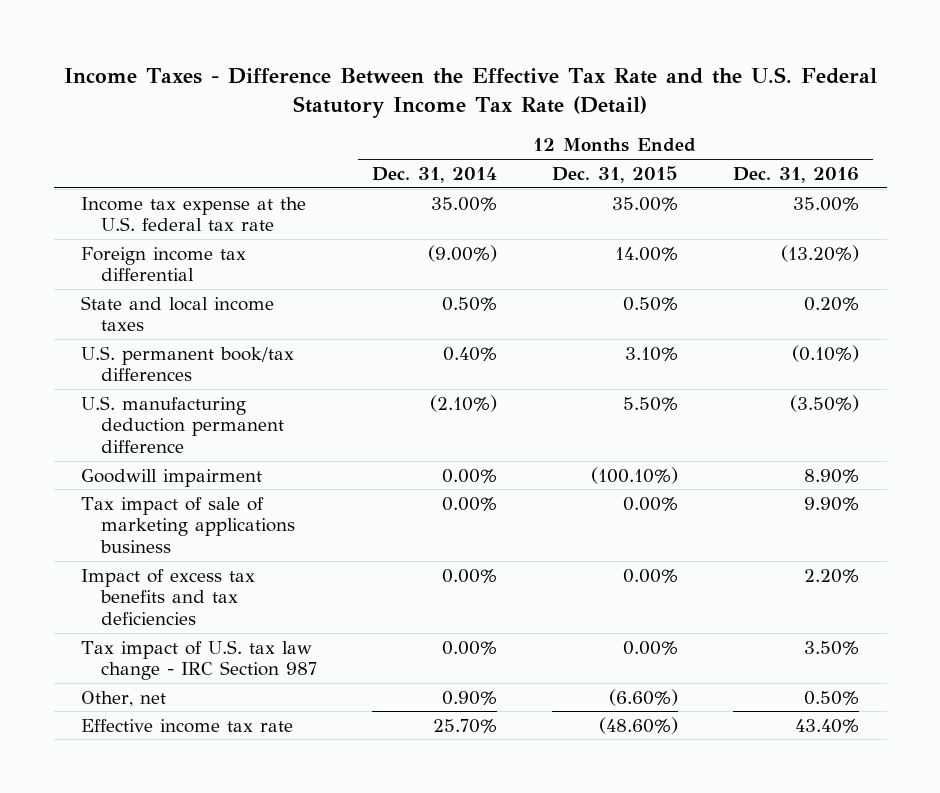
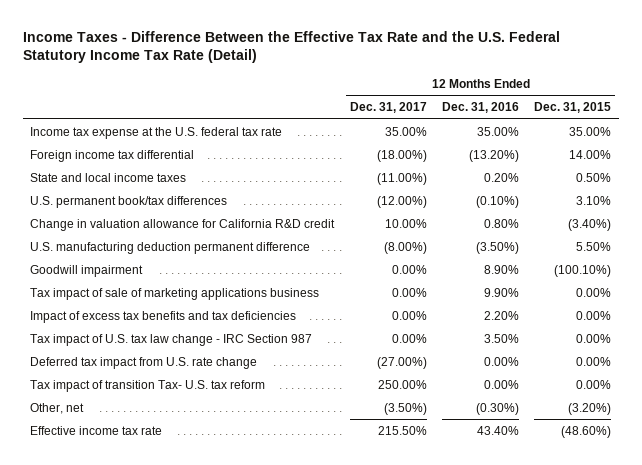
- | 12 Months Ended Dec. 31, 2014 | 12 Months Ended Dec. 31, 2015 | 12 Months Ended Dec. 31, 2016
+ | 12 Months Ended Dec. 31, 2017 | 12 Months Ended Dec. 31, 2016 | 12 Months Ended Dec. 31, 2015
+ Change in valuation allowance for California R&D credit | 10.00% | 0.80% | (3.40%)
- Other, net | 0.90% | (6.60%) | 0.50%
+ Deferred tax impact from U.S. rate change | (27.00%) | 0.00% | 0.00%
+ Tax impact of transition Tax- U.S. tax reform | 250.00% | 0.00% | 0.00%
+ Other, net | (3.50%) | (0.30%) | (3.20%)

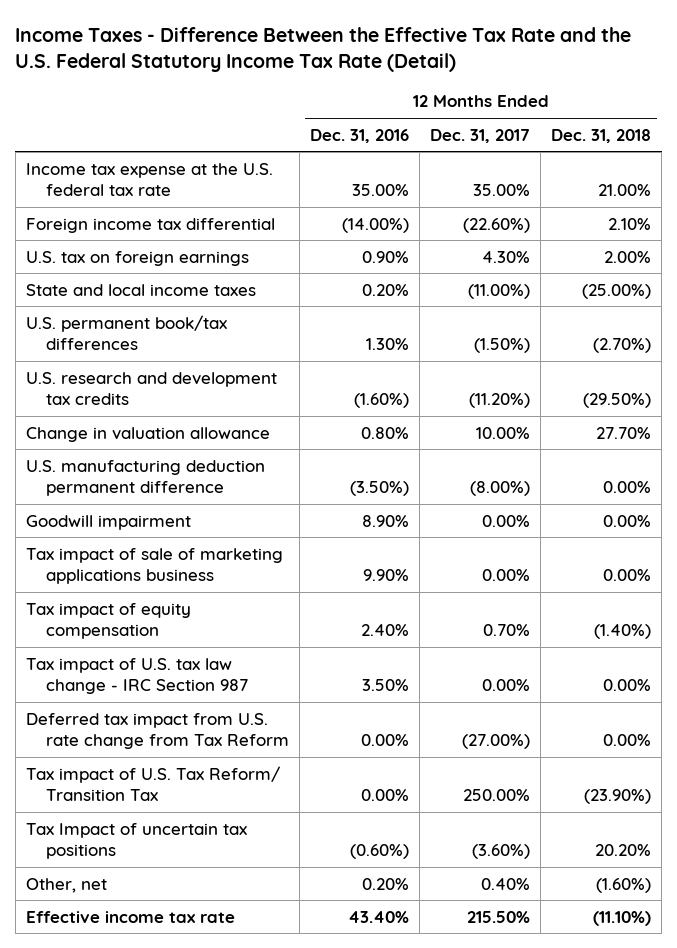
- | 12 Months Ended Dec. 31, 2017 | 12 Months Ended Dec. 31, 2016 | 12 Months Ended Dec. 31, 2015
+ | 12 Months Ended Dec. 31, 2016 | 12 Months Ended Dec. 31, 2017 | 12 Months Ended Dec. 31, 2018
- Foreign income tax differential | (18.00%) | (13.20%) | 14.00%
+ Foreign income tax differential | (14.00%) | (22.60%) | 2.10%
+ U.S. tax on foreign earnings | 0.90% | 4.30% | 2.00%
- U.S. permanent book/tax differences | (12.00%) | (0.10%) | 3.10%
- Change in valuation allowance for California R&D credit | 10.00% | 0.80% | (3.40%)
+ U.S. permanent book/tax differences | 1.30% | (1.50%) | (2.70%)
+ U.S. research and development tax credits | (1.60%) | (11.20%) | (29.50%)
+ Change in valuation allowance | 0.80% | 10.00% | 27.70%
- Impact of excess tax benefits and tax deficiencies | 0.00% | 2.20% | 0.00%
+ Tax impact of equity compensation | 2.40% | 0.70% | (1.40%)
- Deferred tax impact from U.S. rate change | (27.00%) | 0.00% | 0.00%
- Tax impact of transition Tax- U.S. tax reform | 250.00% | 0.00% | 0.00%
- Other, net | (3.50%) | (0.30%) | (3.20%)
+ Deferred tax impact from U.S. rate change from Tax Reform | 0.00% | (27.00%) | 0.00%
+ Tax impact of U.S. Tax Reform/ Transition Tax | 0.00% | 250.00% | (23.90%)
+ Tax Impact of uncertain tax positions | (0.60%) | (3.60%) | 20.20%
+ Other, net | 0.20% | 0.40% | (1.60%)

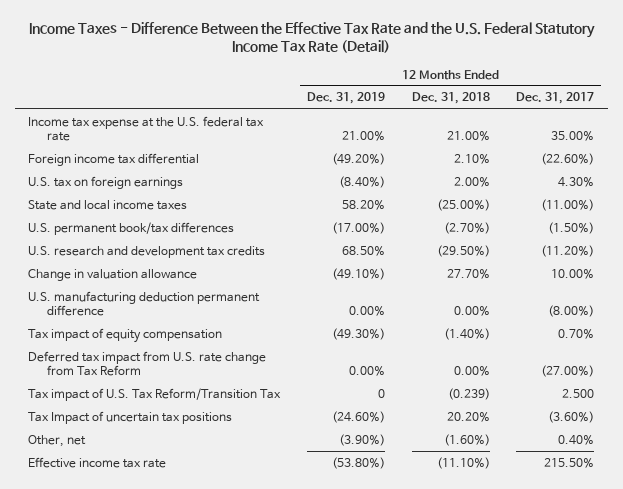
- | 12 Months Ended Dec. 31, 2016 | 12 Months Ended Dec. 31, 2017 | 12 Months Ended Dec. 31, 2018
+ | 12 Months Ended Dec. 31, 2019 | 12 Months Ended Dec. 31, 2018 | 12 Months Ended Dec. 31, 2017
- Goodwill impairment | 8.90% | 0.00% | 0.00%
- Tax impact of sale of marketing applications business | 9.90% | 0.00% | 0.00%
- Tax impact of U.S. tax law change - IRC Section 987 | 3.50% | 0.00% | 0.00%
- Tax impact of U.S. Tax Reform/ Transition Tax | 0.00% | 250.00% | (23.90%)
+ Tax impact of U.S. Tax Reform/Transition Tax | 0 | (0.239) | 2.500

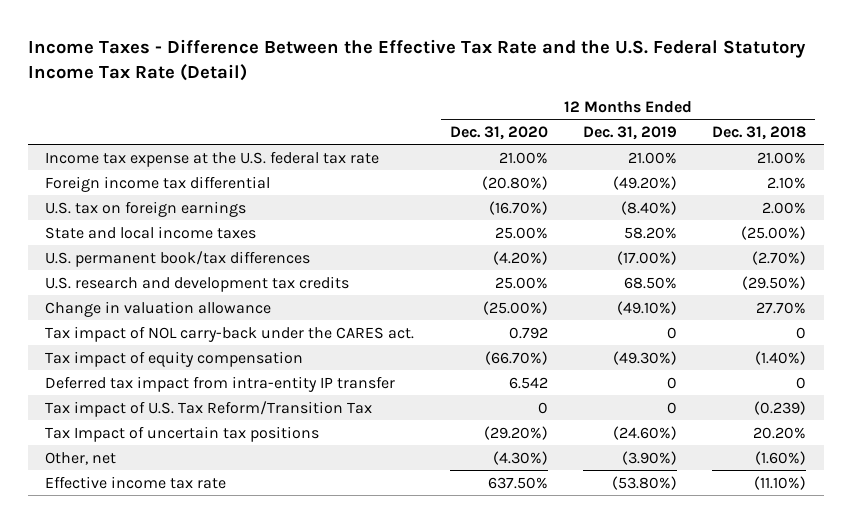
- | 12 Months Ended Dec. 31, 2019 | 12 Months Ended Dec. 31, 2018 | 12 Months Ended Dec. 31, 2017
+ | 12 Months Ended Dec. 31, 2020 | 12 Months Ended Dec. 31, 2019 | 12 Months Ended Dec. 31, 2018
- U.S. manufacturing deduction permanent difference | 0.00% | 0.00% | (8.00%)
+ Tax impact of NOL carry-back under the CARES act. | 0.792 | 0 | 0
- Deferred tax impact from U.S. rate change from Tax Reform | 0.00% | 0.00% | (27.00%)
+ Deferred tax impact from intra-entity IP transfer | 6.542 | 0 | 0

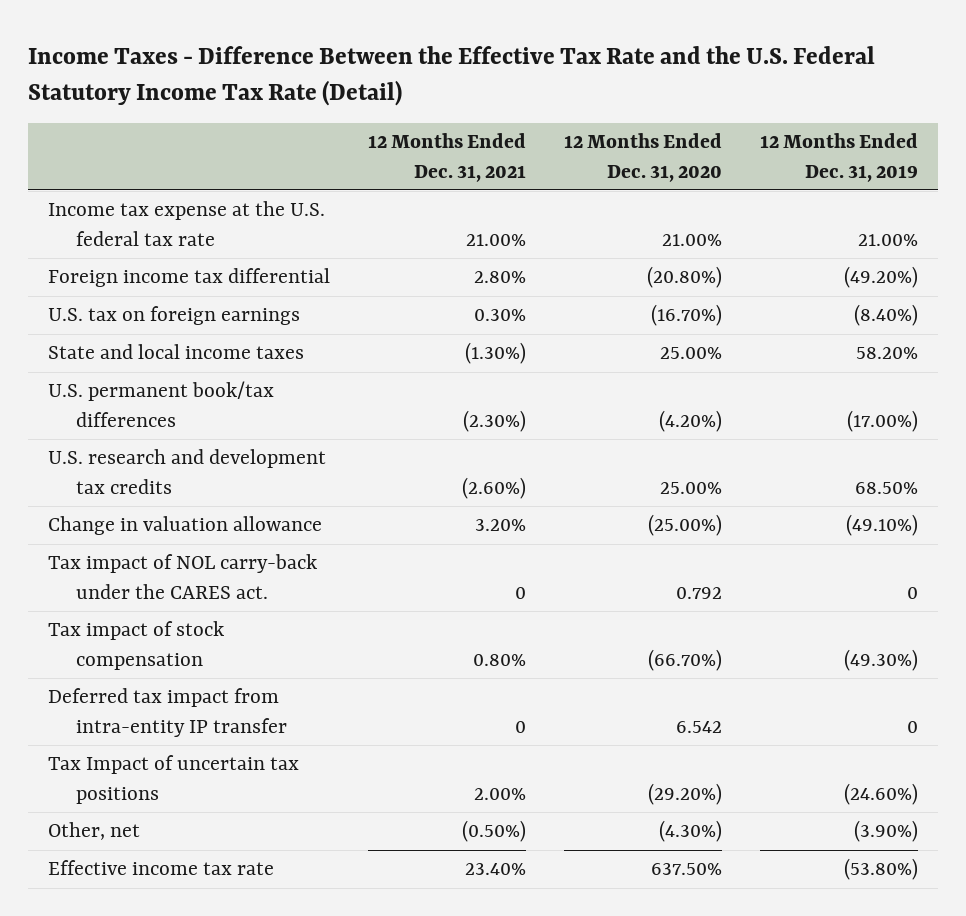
- | 12 Months Ended Dec. 31, 2020 | 12 Months Ended Dec. 31, 2019 | 12 Months Ended Dec. 31, 2018
+ | 12 Months Ended Dec. 31, 2021 | 12 Months Ended Dec. 31, 2020 | 12 Months Ended Dec. 31, 2019
- Tax impact of equity compensation | (66.70%) | (49.30%) | (1.40%)
+ Tax impact of stock compensation | 0.80% | (66.70%) | (49.30%)
- Tax impact of U.S. Tax Reform/Transition Tax | 0 | 0 | (0.239)

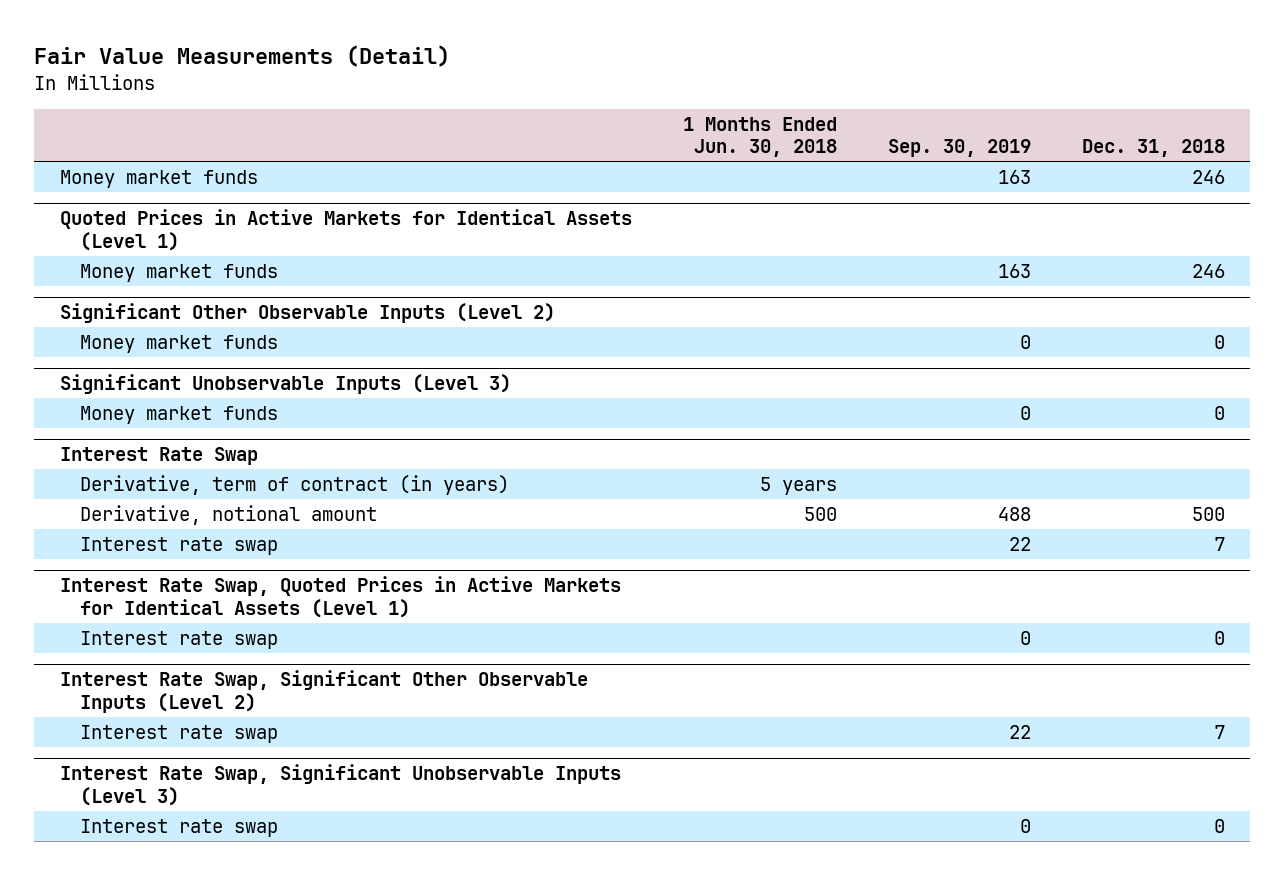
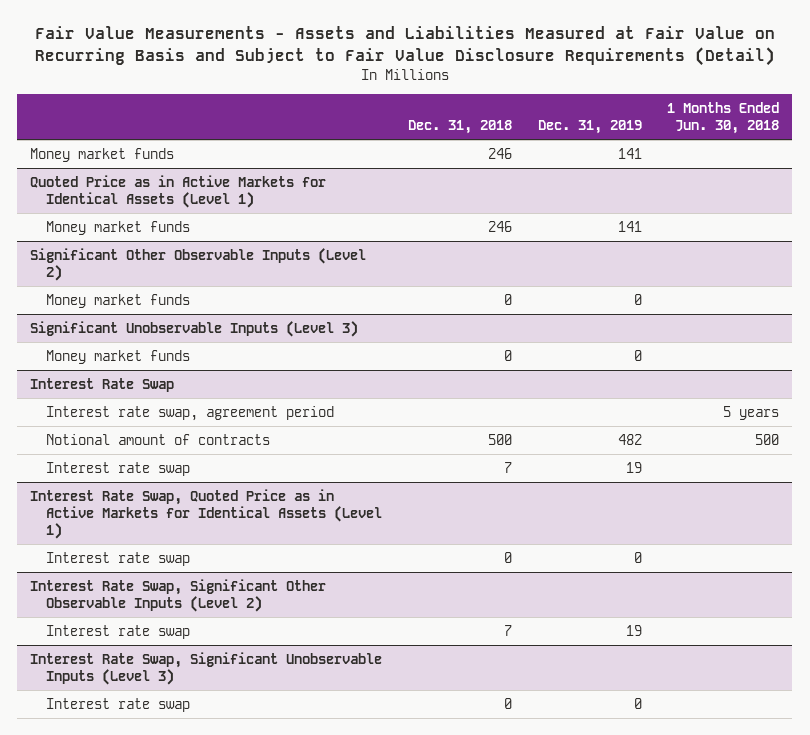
- Fair Value Measurements (Detail)
+ Fair Value Measurements - Assets and Liabilities Measured at Fair Value on Recurring Basis and Subject to Fair Value Disclosure Requirements (Detail)
- | 1 Months Ended Jun. 30, 2018 | Sep. 30, 2019 | Dec. 31, 2018
+ | Dec. 31, 2018 | Dec. 31, 2019 | 1 Months Ended Jun. 30, 2018
- Quoted Prices in Active Markets for Identical Assets (Level 1)
+ Quoted Price as in Active Markets for Identical Assets (Level 1)
@ Interest Rate Swap
- Derivative, term of contract (in years) | 5 years | |
- Derivative, notional amount | 500 | 488 | 500
+ Interest rate swap, agreement period | | | 5 years
+ Notional amount of contracts | 500 | 482 | 500
- Interest Rate Swap, Quoted Prices in Active Markets for Identical Assets (Level 1)
+ Interest Rate Swap, Quoted Price as in Active Markets for Identical Assets (Level 1)

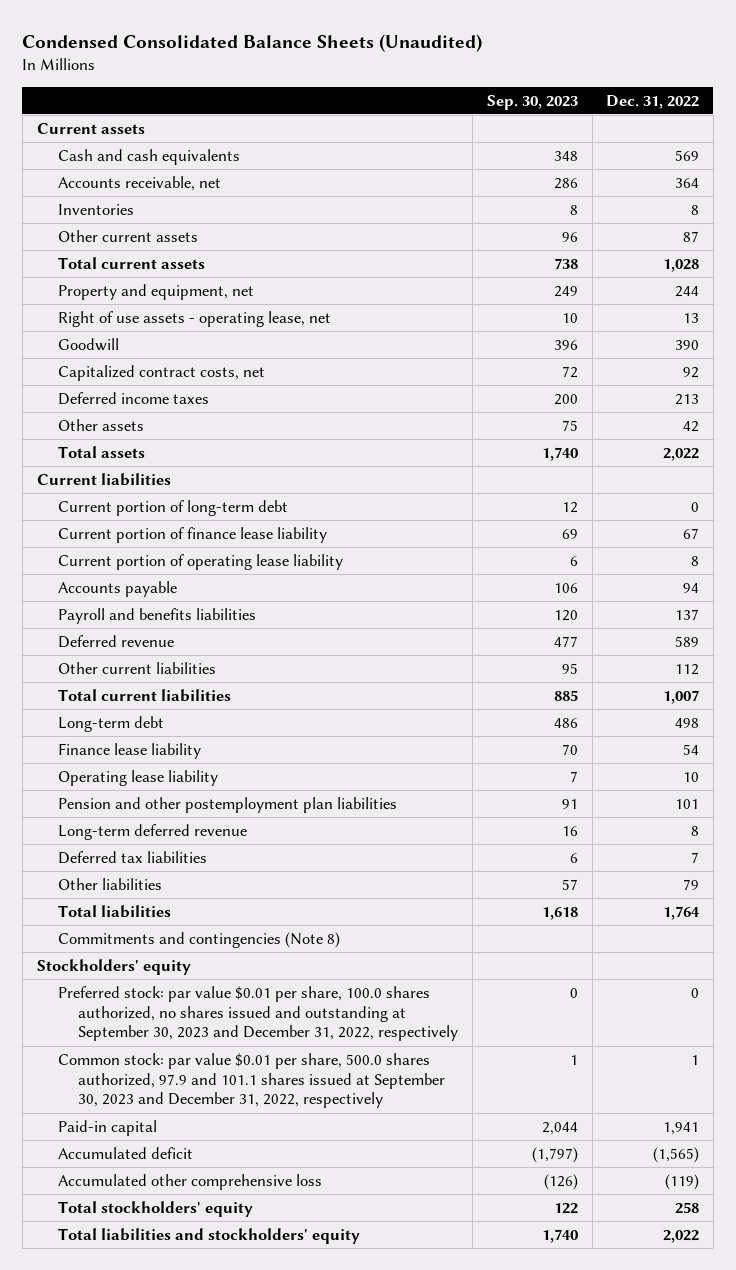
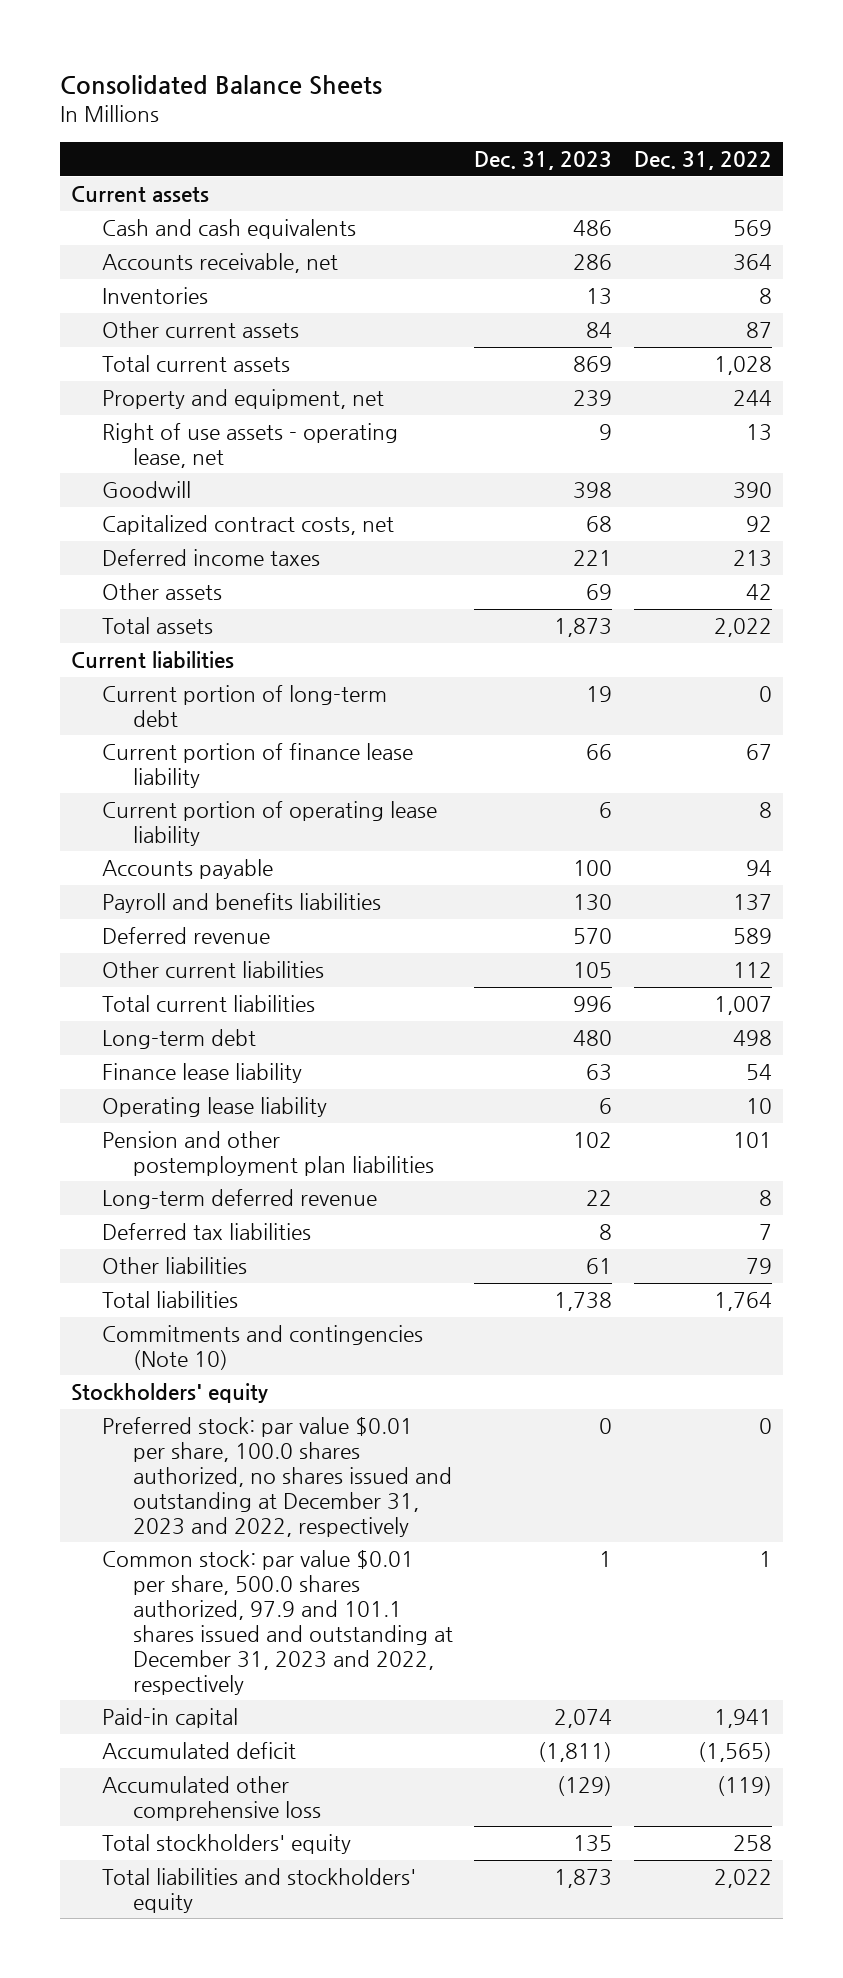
- Condensed Consolidated Balance Sheets (Unaudited)
+ Consolidated Balance Sheets
- | Sep. 30, 2023 | Dec. 31, 2022
+ | Dec. 31, 2023 | Dec. 31, 2022
- Commitments and contingencies (Note 8)
+ Commitments and contingencies (Note 10)
- Preferred stock: par value $0.01 per share, 100.0 shares authorized, no shares issued and outstanding at September 30, 2023 and December 31, 2022, respectively | 0 | 0
- Common stock: par value $0.01 per share, 500.0 shares authorized, 97.9 and 101.1 shares issued at September 30, 2023 and December 31, 2022, respectively | 1 | 1
+ Preferred stock: par value $0.01 per share, 100.0 shares authorized, no shares issued and outstanding at December 31, 2023 and 2022, respectively | 0 | 0
+ Common stock: par value $0.01 per share, 500.0 shares authorized, 97.9 and 101.1 shares issued and outstanding at December 31, 2023 and 2022, respectively | 1 | 1

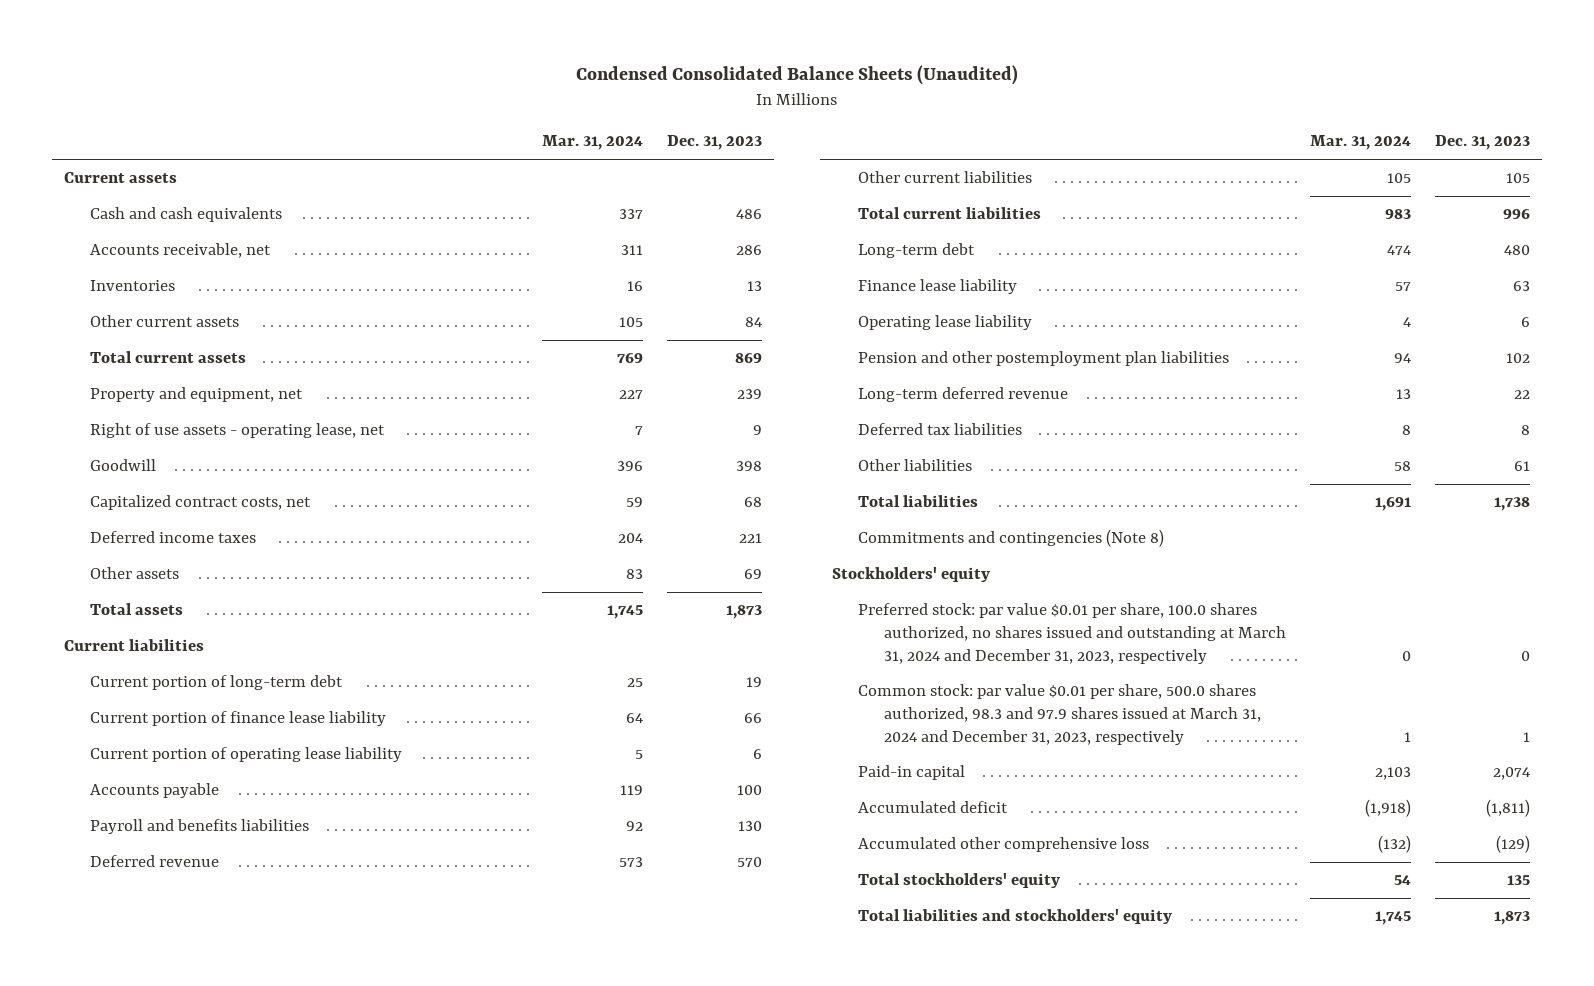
- Consolidated Balance Sheets
+ Condensed Consolidated Balance Sheets (Unaudited)
- | Dec. 31, 2023 | Dec. 31, 2022
+ | Mar. 31, 2024 | Dec. 31, 2023
- Commitments and contingencies (Note 10)
+ Commitments and contingencies (Note 8)
- Preferred stock: par value $0.01 per share, 100.0 shares authorized, no shares issued and outstanding at December 31, 2023 and 2022, respectively | 0 | 0
- Common stock: par value $0.01 per share, 500.0 shares authorized, 97.9 and 101.1 shares issued and outstanding at December 31, 2023 and 2022, respectively | 1 | 1
+ Preferred stock: par value $0.01 per share, 100.0 shares authorized, no shares issued and outstanding at March 31, 2024 and December 31, 2023, respectively | 0 | 0
+ Common stock: par value $0.01 per share, 500.0 shares authorized, 98.3 and 97.9 shares issued at March 31, 2024 and December 31, 2023, respectively | 1 | 1

